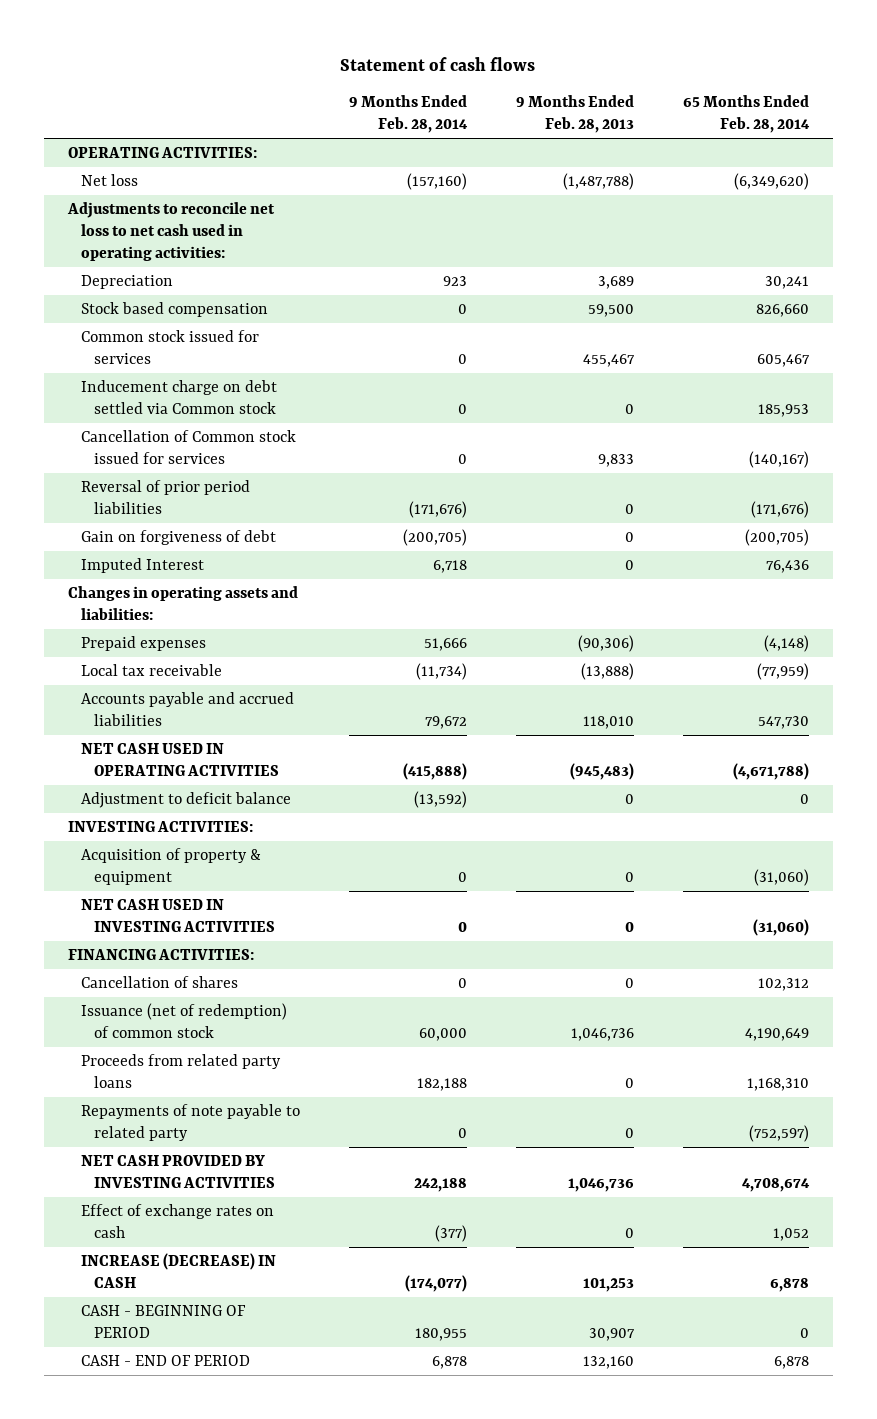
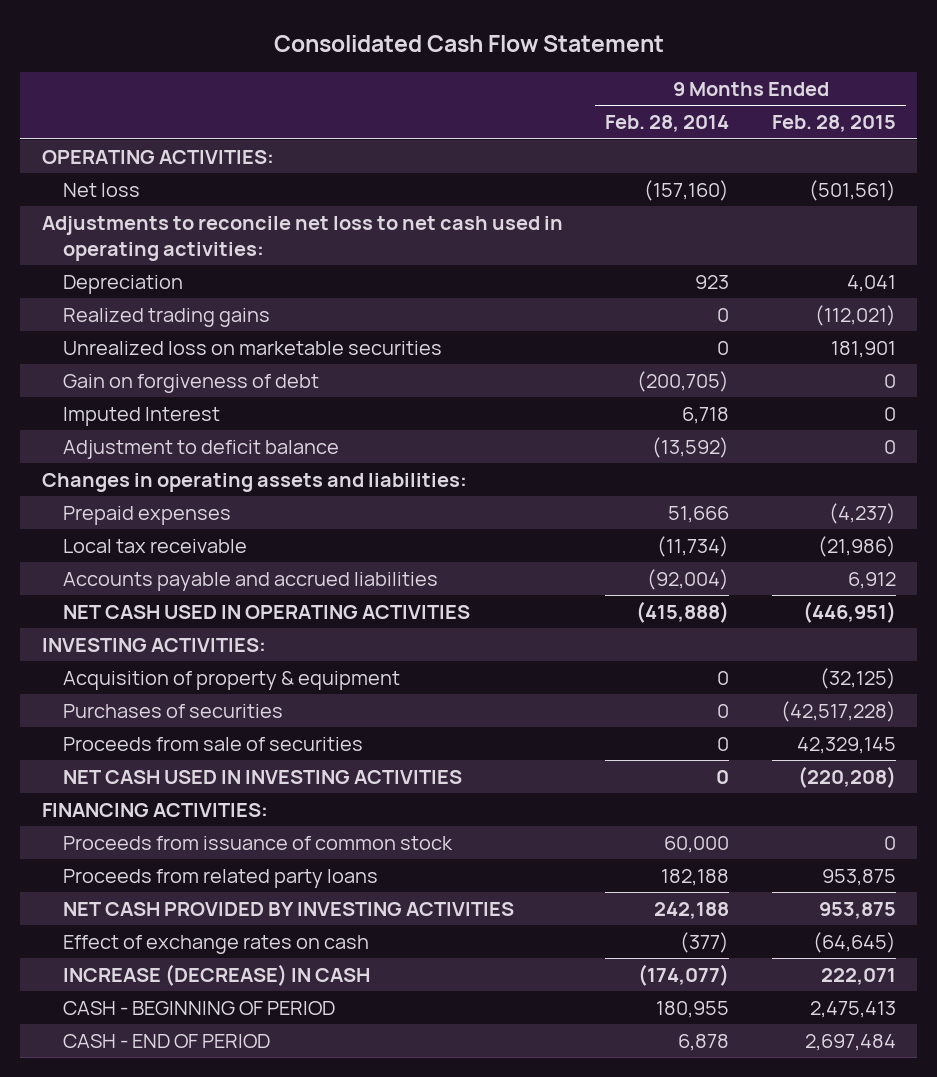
- Statement of cash flows
+ Consolidated Cash Flow Statement
- | 9 Months Ended Feb. 28, 2014 | 9 Months Ended Feb. 28, 2013 | 65 Months Ended Feb. 28, 2014
+ | 9 Months Ended Feb. 28, 2014 | 9 Months Ended Feb. 28, 2015
- Stock based compensation | 0 | 59,500 | 826,660
- Common stock issued for services | 0 | 455,467 | 605,467
- Inducement charge on debt settled via Common stock | 0 | 0 | 185,953
- Cancellation of Common stock issued for services | 0 | 9,833 | (140,167)
- Reversal of prior period liabilities | (171,676) | 0 | (171,676)
+ Realized trading gains | 0 | (112,021)
+ Unrealized loss on marketable securities | 0 | 181,901
moved up: Adjustment to deficit balance | (13,592) | 0
- Accounts payable and accrued liabilities | 79,672 | 118,010 | 547,730
+ Accounts payable and accrued liabilities | (92,004) | 6,912
+ Purchases of securities | 0 | (42,517,228)
+ Proceeds from sale of securities | 0 | 42,329,145
- Cancellation of shares | 0 | 0 | 102,312
- Issuance (net of redemption) of common stock | 60,000 | 1,046,736 | 4,190,649
+ Proceeds from issuance of common stock | 60,000 | 0
- Repayments of note payable to related party | 0 | 0 | (752,597)

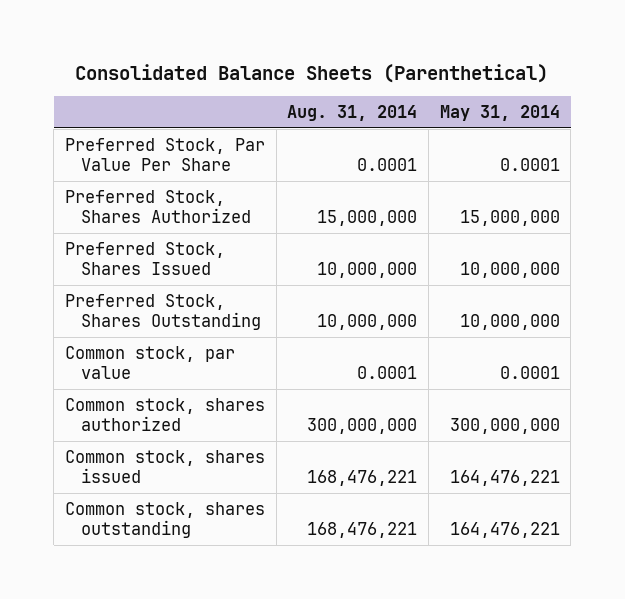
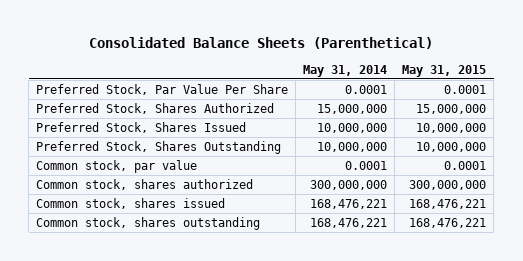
- | Aug. 31, 2014 | May 31, 2014
+ | May 31, 2014 | May 31, 2015
- Common stock, shares issued | 168,476,221 | 164,476,221
- Common stock, shares outstanding | 168,476,221 | 164,476,221
+ Common stock, shares issued | 168,476,221 | 168,476,221
+ Common stock, shares outstanding | 168,476,221 | 168,476,221

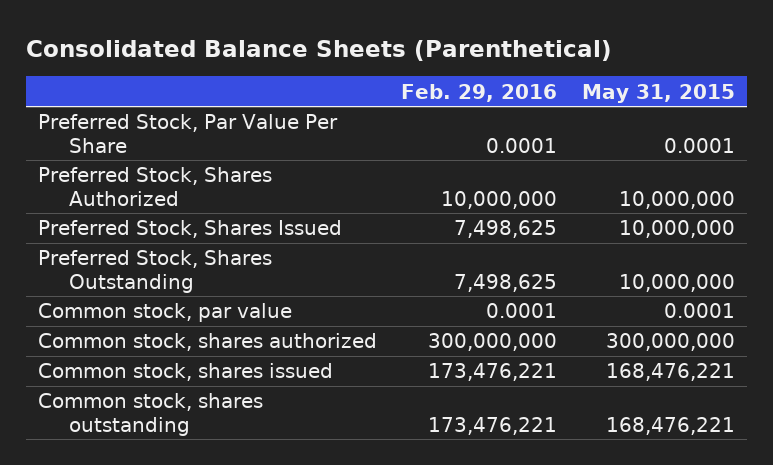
- | May 31, 2014 | May 31, 2015
+ | Feb. 29, 2016 | May 31, 2015
- Preferred Stock, Shares Authorized | 15,000,000 | 15,000,000
+ Preferred Stock, Shares Authorized | 10,000,000 | 10,000,000

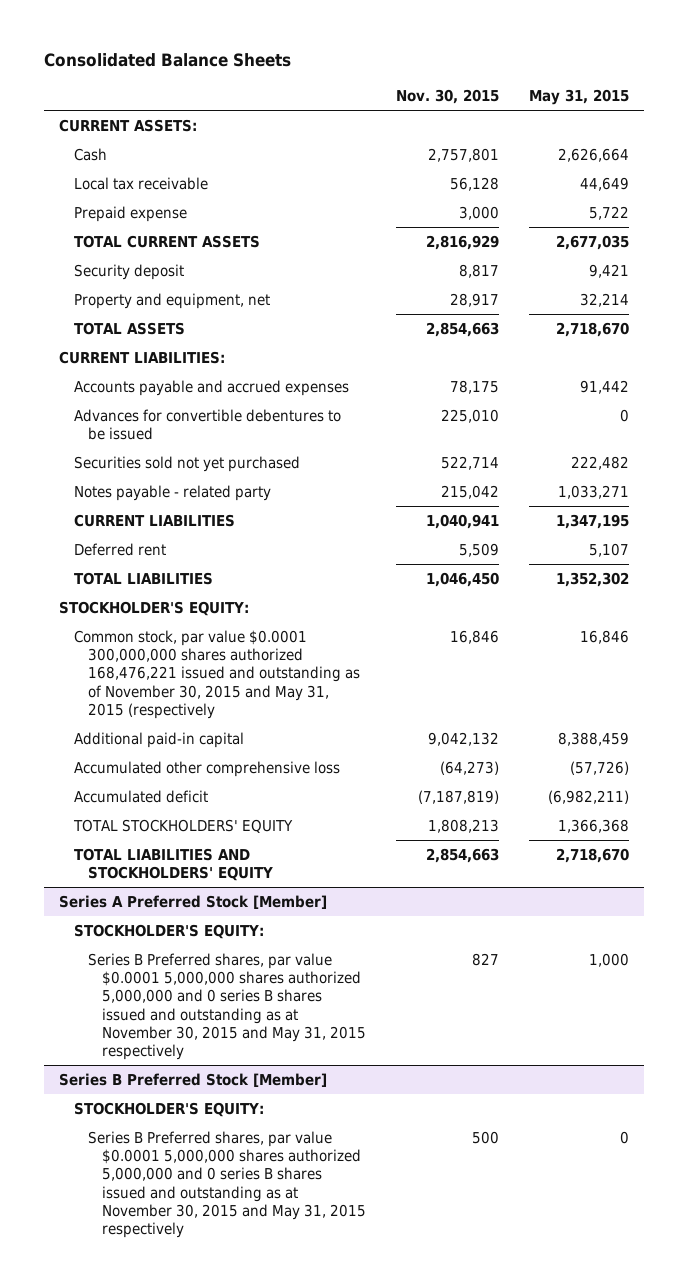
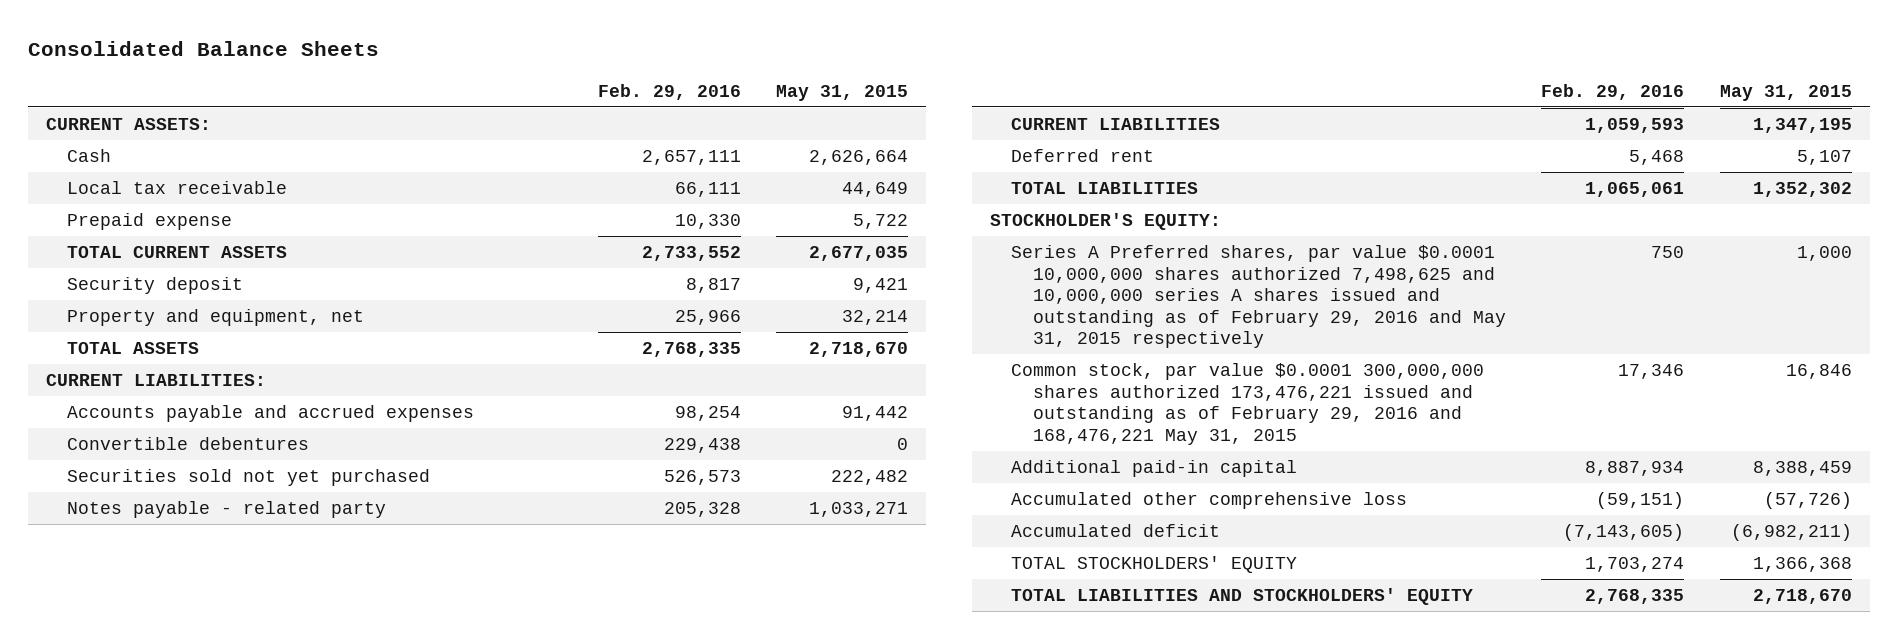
- | Nov. 30, 2015 | May 31, 2015
+ | Feb. 29, 2016 | May 31, 2015
- Advances for convertible debentures to be issued | 225,010 | 0
+ Convertible debentures | 229,438 | 0
- Common stock, par value $0.0001 300,000,000 shares authorized 168,476,221 issued and outstanding as of November 30, 2015 and May 31, 2015 (respectively | 16,846 | 16,846
+ Series A Preferred shares, par value $0.0001 10,000,000 shares authorized 7,498,625 and 10,000,000 series A shares issued and outstanding as of February 29, 2016 and May 31, 2015 respectively | 750 | 1,000
+ Common stock, par value $0.0001 300,000,000 shares authorized 173,476,221 issued and outstanding as of February 29, 2016 and 168,476,221 May 31, 2015 | 17,346 | 16,846
- Series A Preferred Stock [Member]
- STOCKHOLDER'S EQUITY:
- Series B Preferred shares, par value $0.0001 5,000,000 shares authorized 5,000,000 and 0 series B shares issued and outstanding as at November 30, 2015 and May 31, 2015 respectively | 827 | 1,000
- Series B Preferred Stock [Member]
- STOCKHOLDER'S EQUITY:
- Series B Preferred shares, par value $0.0001 5,000,000 shares authorized 5,000,000 and 0 series B shares issued and outstanding as at November 30, 2015 and May 31, 2015 respectively | 500 | 0

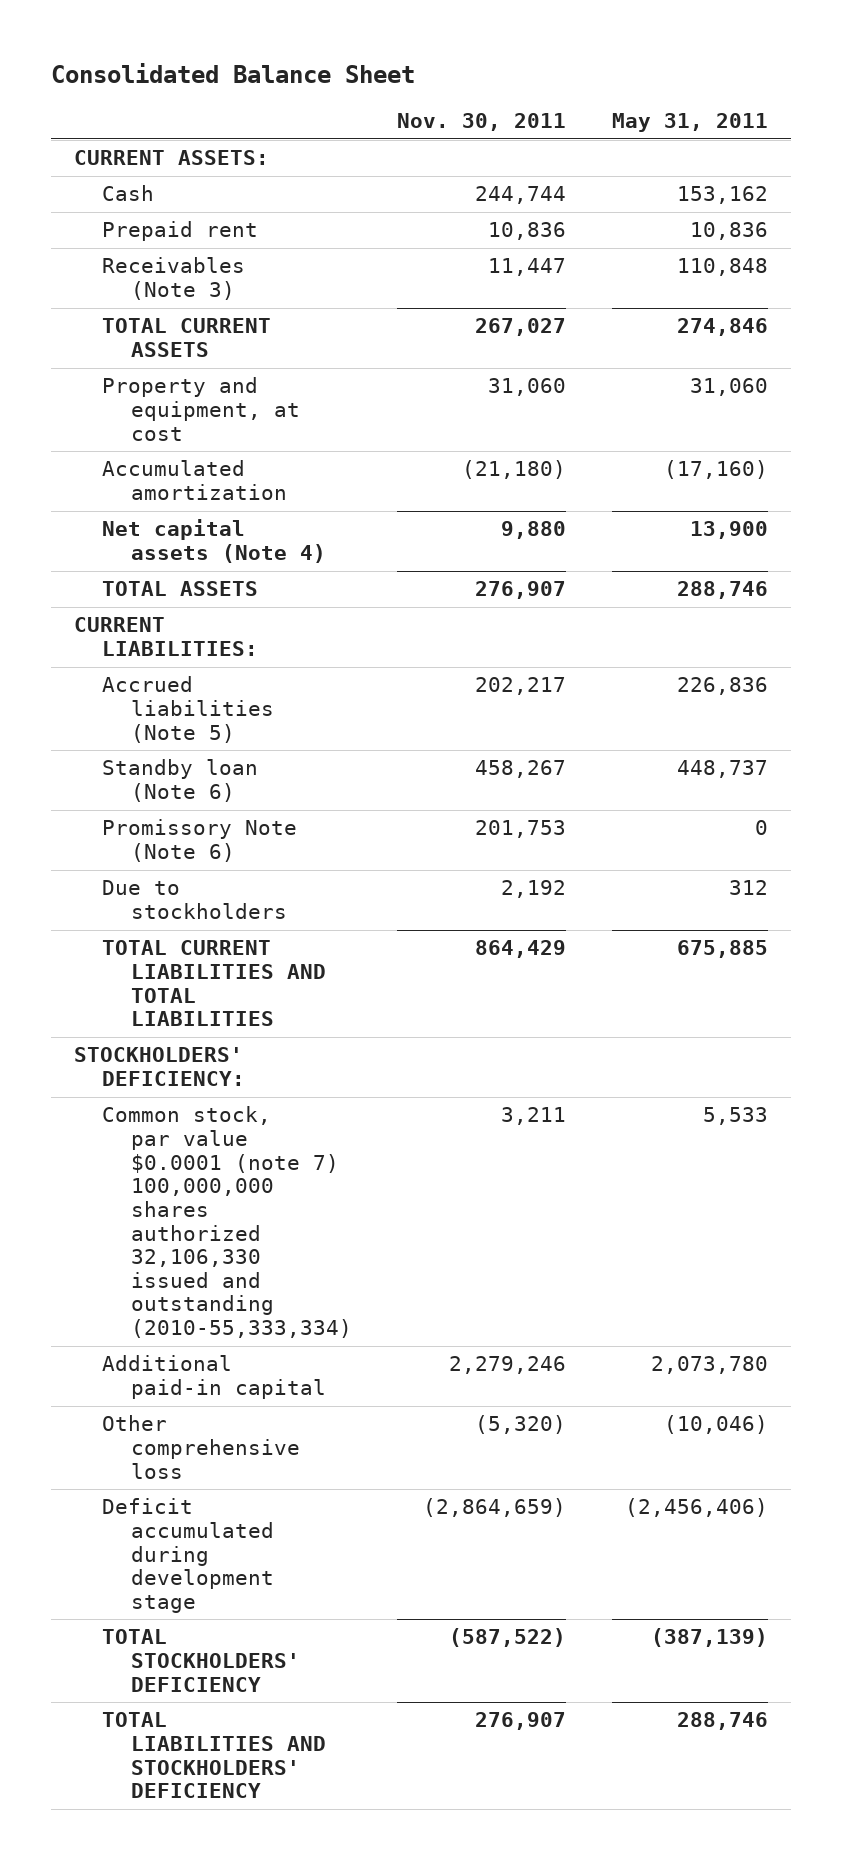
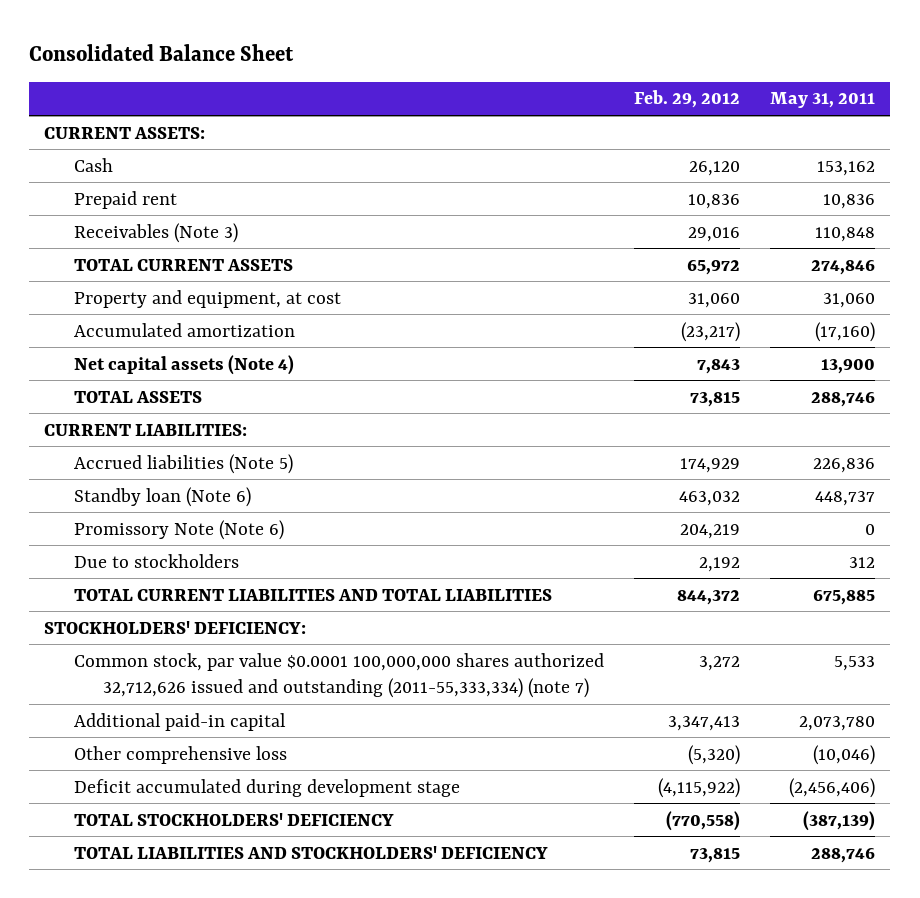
- | Nov. 30, 2011 | May 31, 2011
+ | Feb. 29, 2012 | May 31, 2011
- Common stock, par value $0.0001 (note 7) 100,000,000 shares authorized 32,106,330 issued and outstanding (2010-55,333,334) | 3,211 | 5,533
+ Common stock, par value $0.0001 100,000,000 shares authorized 32,712,626 issued and outstanding (2011-55,333,334) (note 7) | 3,272 | 5,533

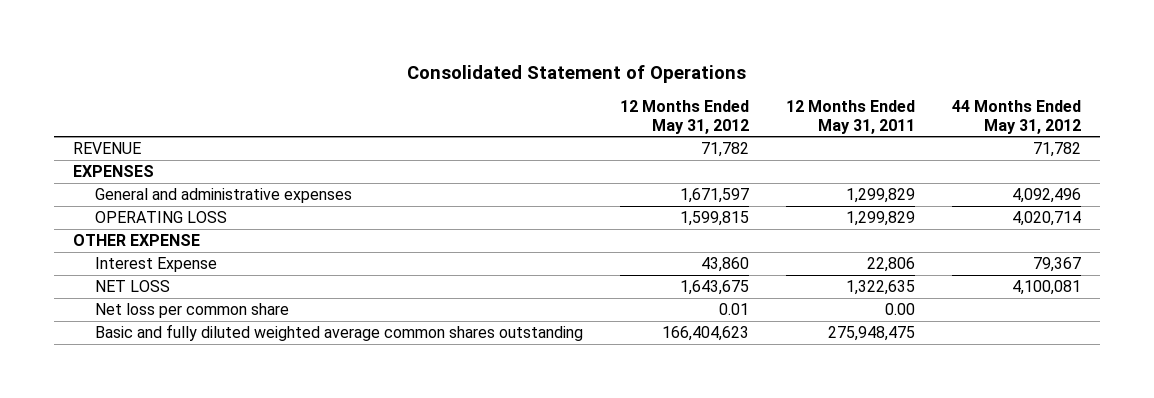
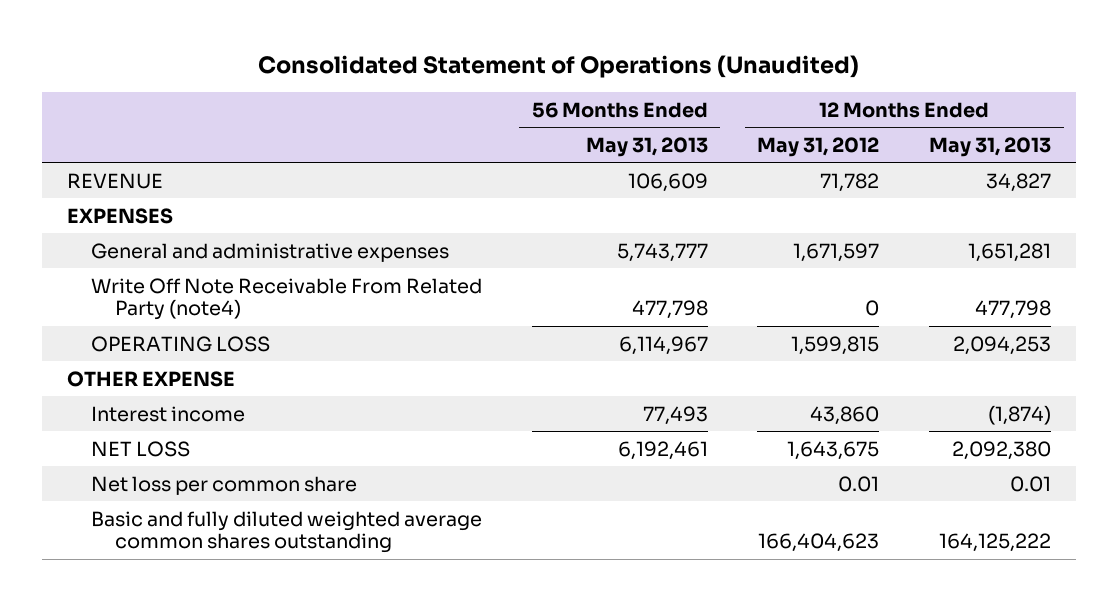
- Consolidated Statement of Operations
+ Consolidated Statement of Operations (Unaudited)
- | 12 Months Ended May 31, 2012 | 12 Months Ended May 31, 2011 | 44 Months Ended May 31, 2012
+ | 56 Months Ended May 31, 2013 | 12 Months Ended May 31, 2012 | 12 Months Ended May 31, 2013
+ Write Off Note Receivable From Related Party (note4) | 477,798 | 0 | 477,798
- Interest Expense | 43,860 | 22,806 | 79,367
+ Interest income | 77,493 | 43,860 | (1,874)

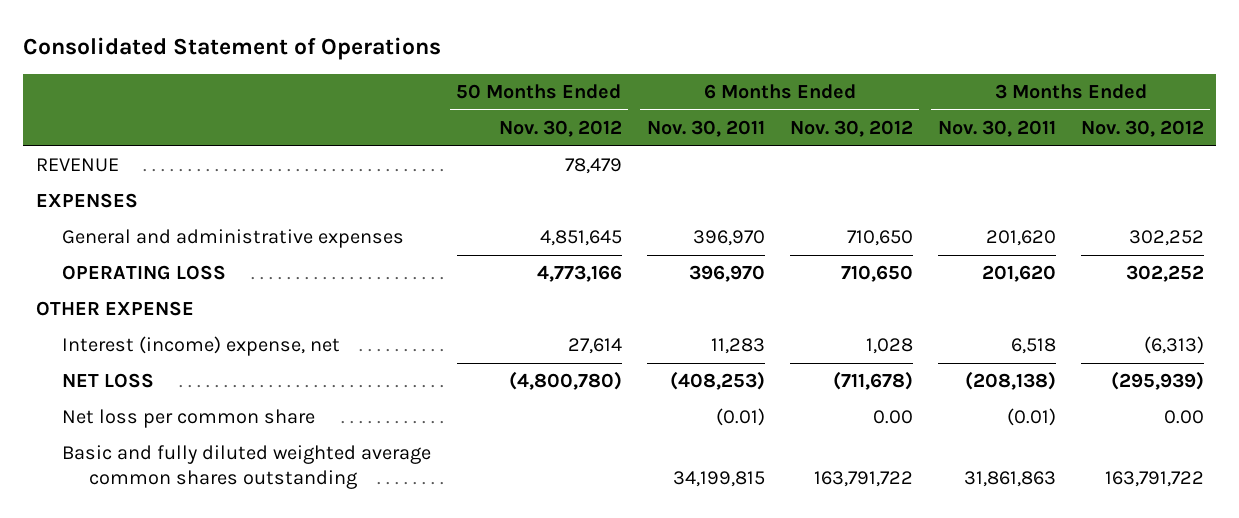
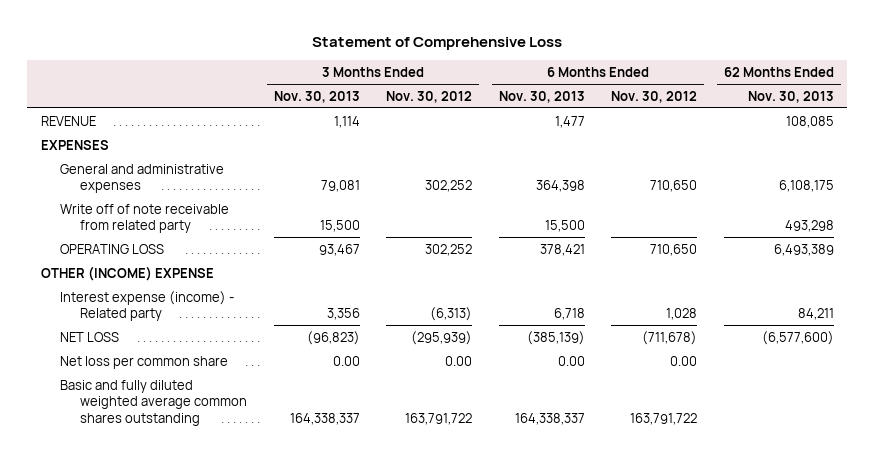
- Consolidated Statement of Operations
+ Statement of Comprehensive Loss
- | 50 Months Ended Nov. 30, 2012 | 6 Months Ended Nov. 30, 2011 | 6 Months Ended Nov. 30, 2012 | 3 Months Ended Nov. 30, 2011 | 3 Months Ended Nov. 30, 2012
+ | 3 Months Ended Nov. 30, 2013 | 3 Months Ended Nov. 30, 2012 | 6 Months Ended Nov. 30, 2013 | 6 Months Ended Nov. 30, 2012 | 62 Months Ended Nov. 30, 2013
+ Write off of note receivable from related party | 15,500 | | 15,500 | | 493,298
- OTHER EXPENSE
- Interest (income) expense, net | 27,614 | 11,283 | 1,028 | 6,518 | (6,313)
+ OTHER (INCOME) EXPENSE
+ Interest expense (income) - Related party | 3,356 | (6,313) | 6,718 | 1,028 | 84,211

